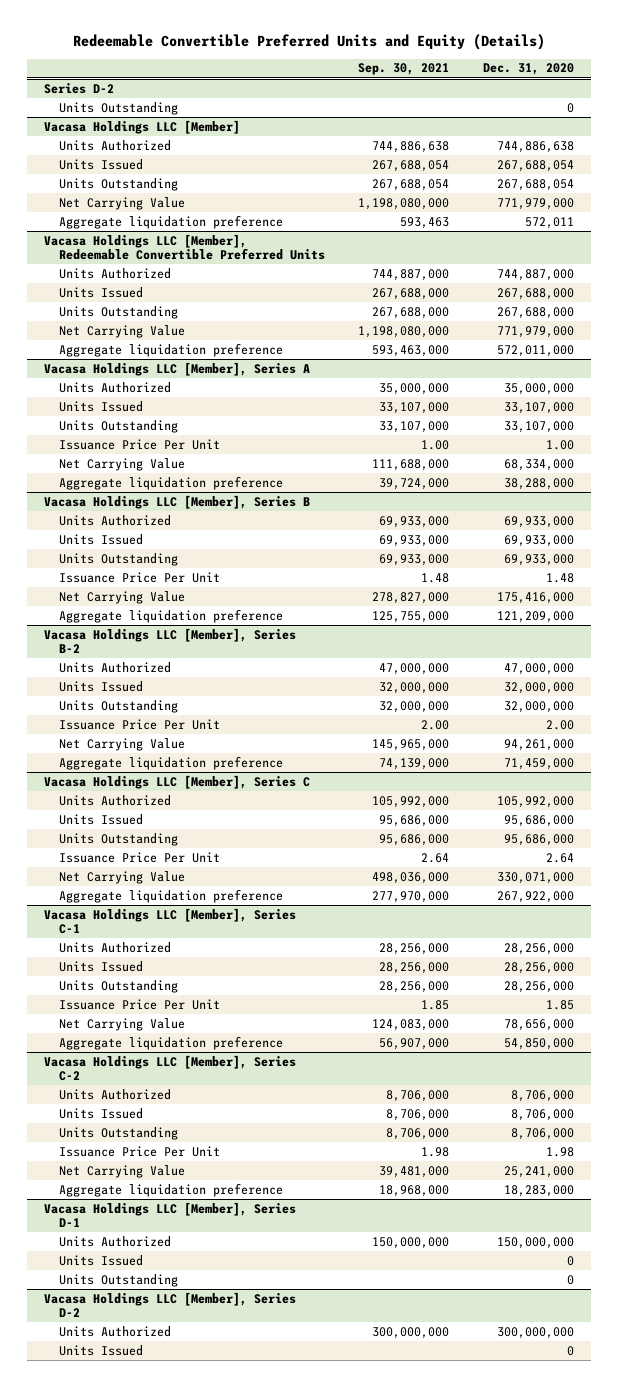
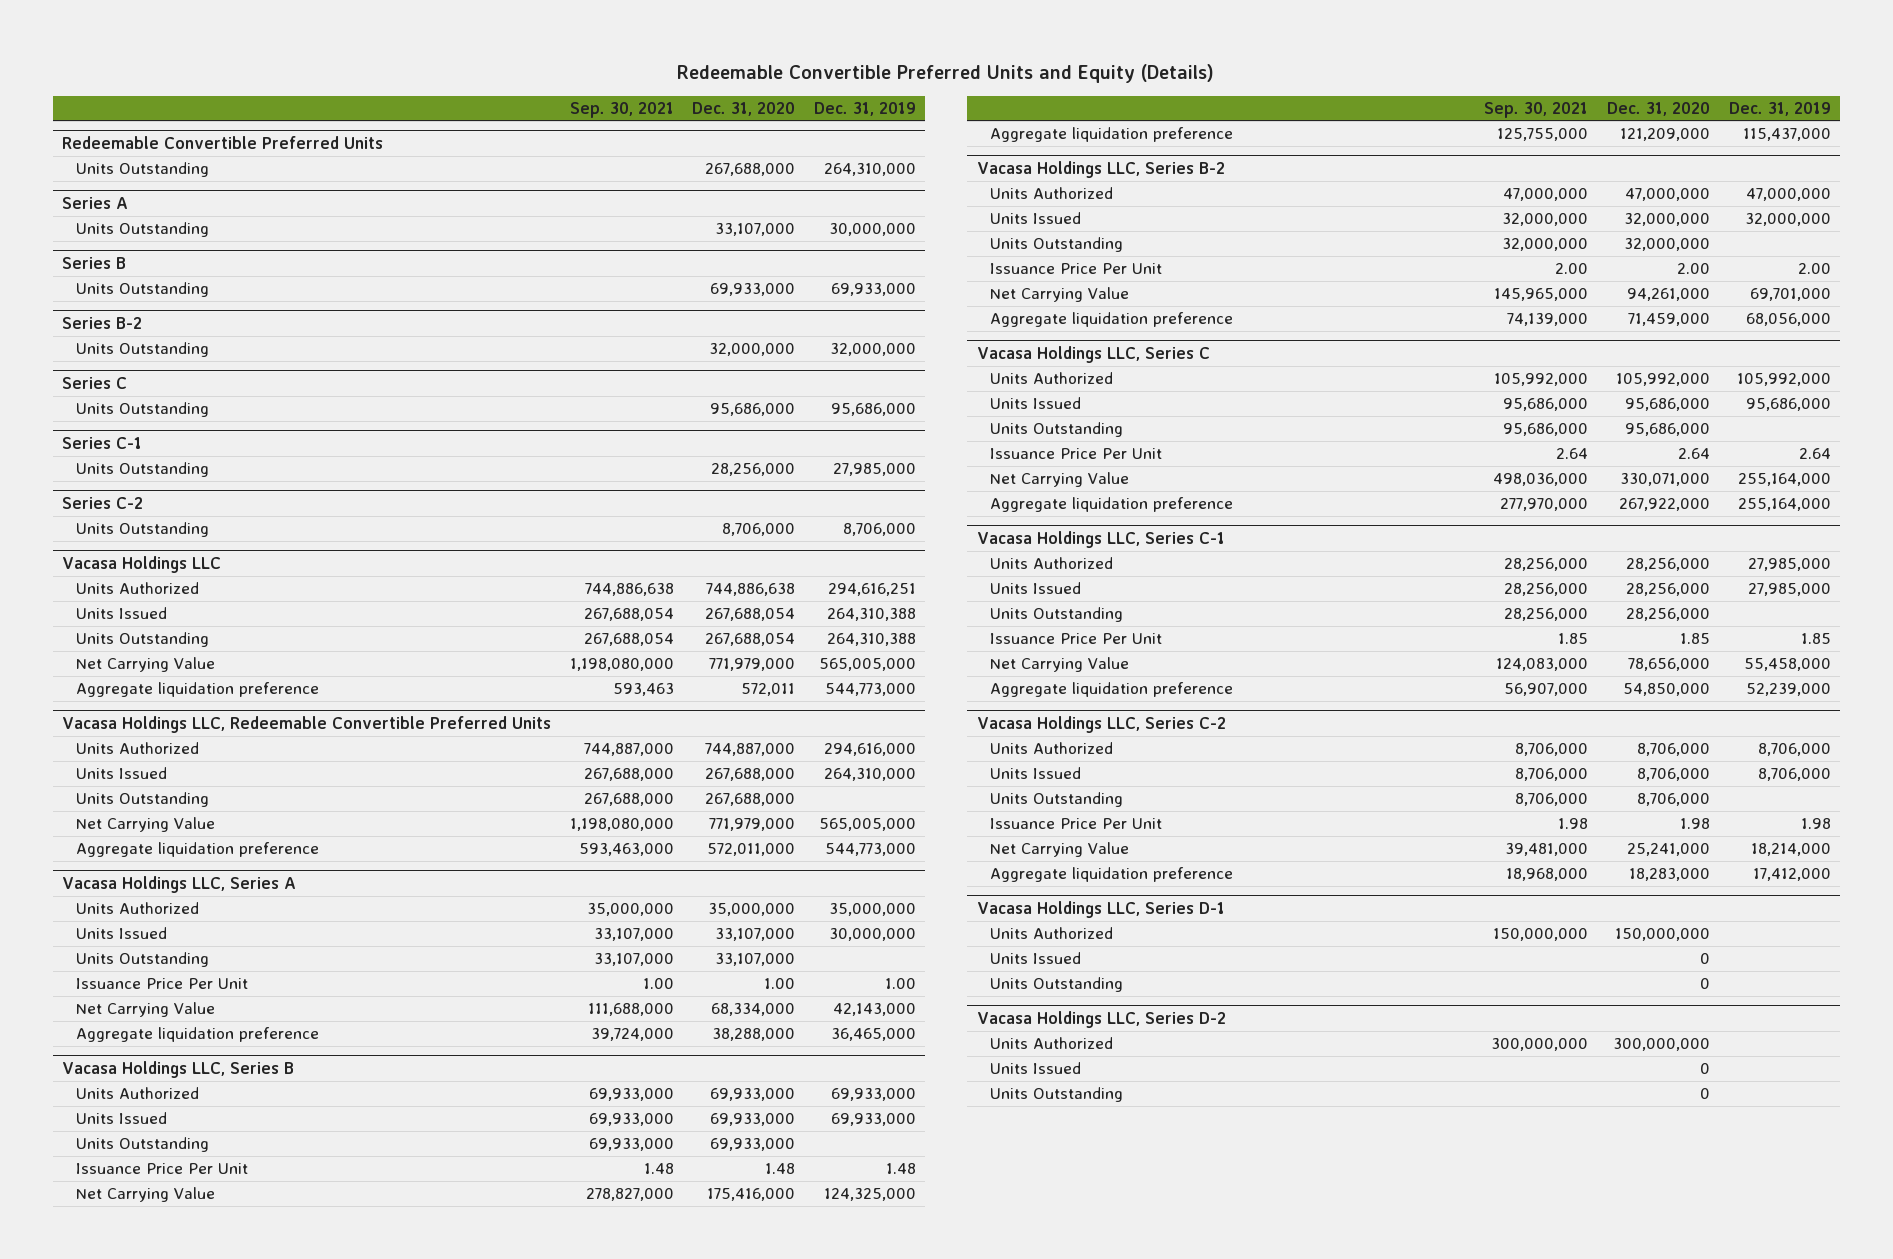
- | Sep. 30, 2021 | Dec. 31, 2020
+ | Sep. 30, 2021 | Dec. 31, 2020 | Dec. 31, 2019
- Series D-2
- Units Outstanding | | 0
- Vacasa Holdings LLC [Member]
+ Redeemable Convertible Preferred Units
+ Units Outstanding | | 267,688,000 | 264,310,000
+ Series A
+ Units Outstanding | | 33,107,000 | 30,000,000
+ Series B
+ Units Outstanding | | 69,933,000 | 69,933,000
+ Series B-2
+ Units Outstanding | | 32,000,000 | 32,000,000
+ Series C
+ Units Outstanding | | 95,686,000 | 95,686,000
+ Series C-1
+ Units Outstanding | | 28,256,000 | 27,985,000
+ Series C-2
+ Units Outstanding | | 8,706,000 | 8,706,000
+ Vacasa Holdings LLC
- Vacasa Holdings LLC [Member], Redeemable Convertible Preferred Units
+ Vacasa Holdings LLC, Redeemable Convertible Preferred Units
- Vacasa Holdings LLC [Member], Series A
+ Vacasa Holdings LLC, Series A
- Vacasa Holdings LLC [Member], Series B
+ Vacasa Holdings LLC, Series B
- Vacasa Holdings LLC [Member], Series B-2
+ Vacasa Holdings LLC, Series B-2
- Vacasa Holdings LLC [Member], Series C
+ Vacasa Holdings LLC, Series C
- Vacasa Holdings LLC [Member], Series C-1
+ Vacasa Holdings LLC, Series C-1
- Vacasa Holdings LLC [Member], Series C-2
+ Vacasa Holdings LLC, Series C-2
- Vacasa Holdings LLC [Member], Series D-1
+ Vacasa Holdings LLC, Series D-1
- Vacasa Holdings LLC [Member], Series D-2
+ Vacasa Holdings LLC, Series D-2
+ Units Outstanding | | 0 |

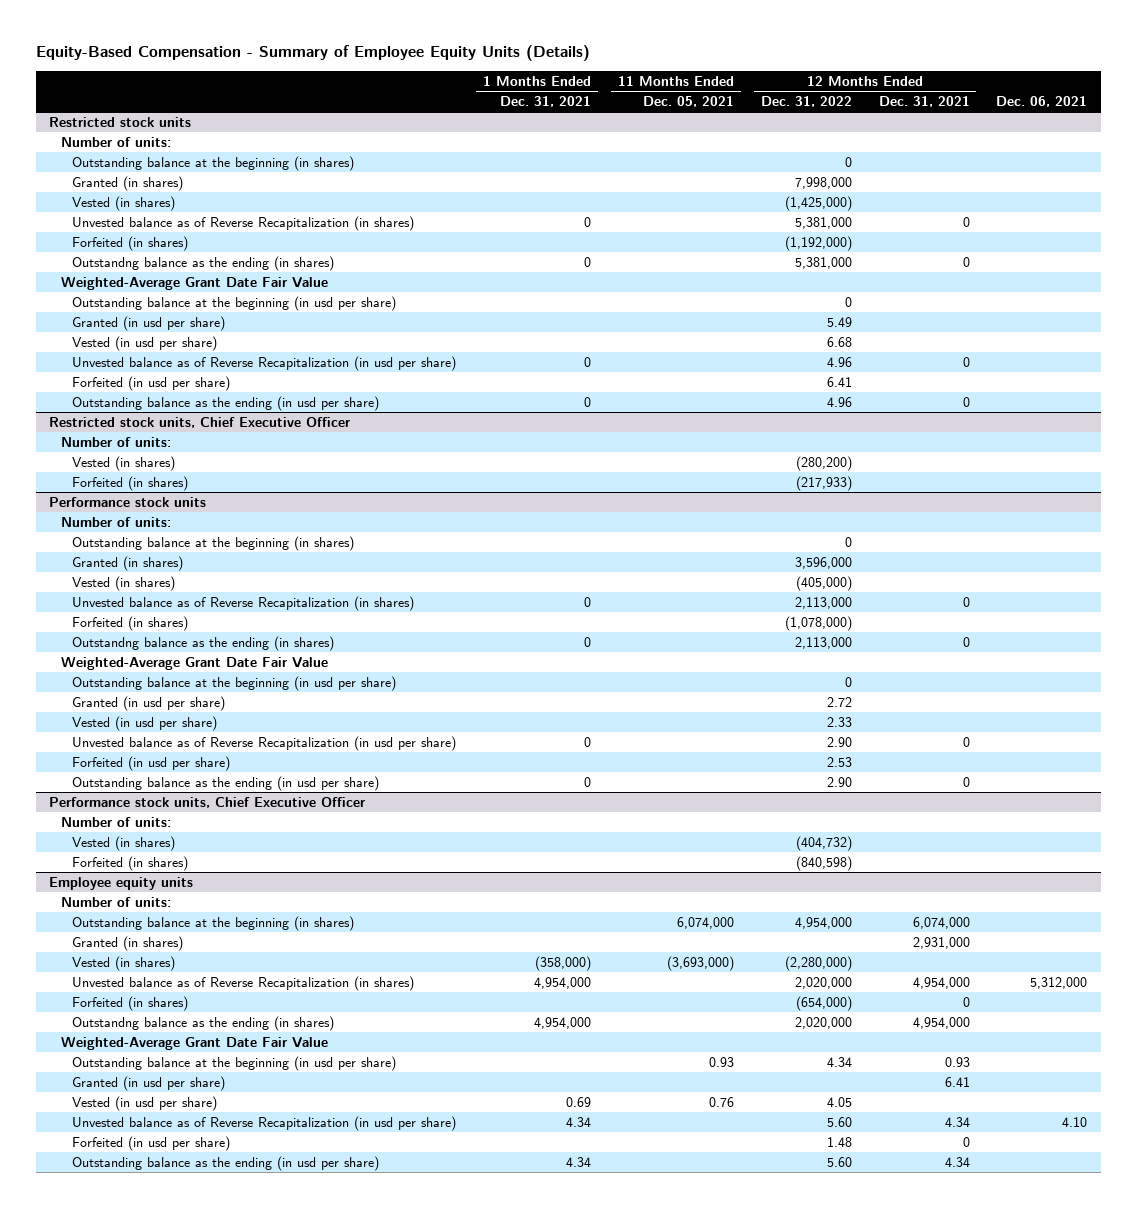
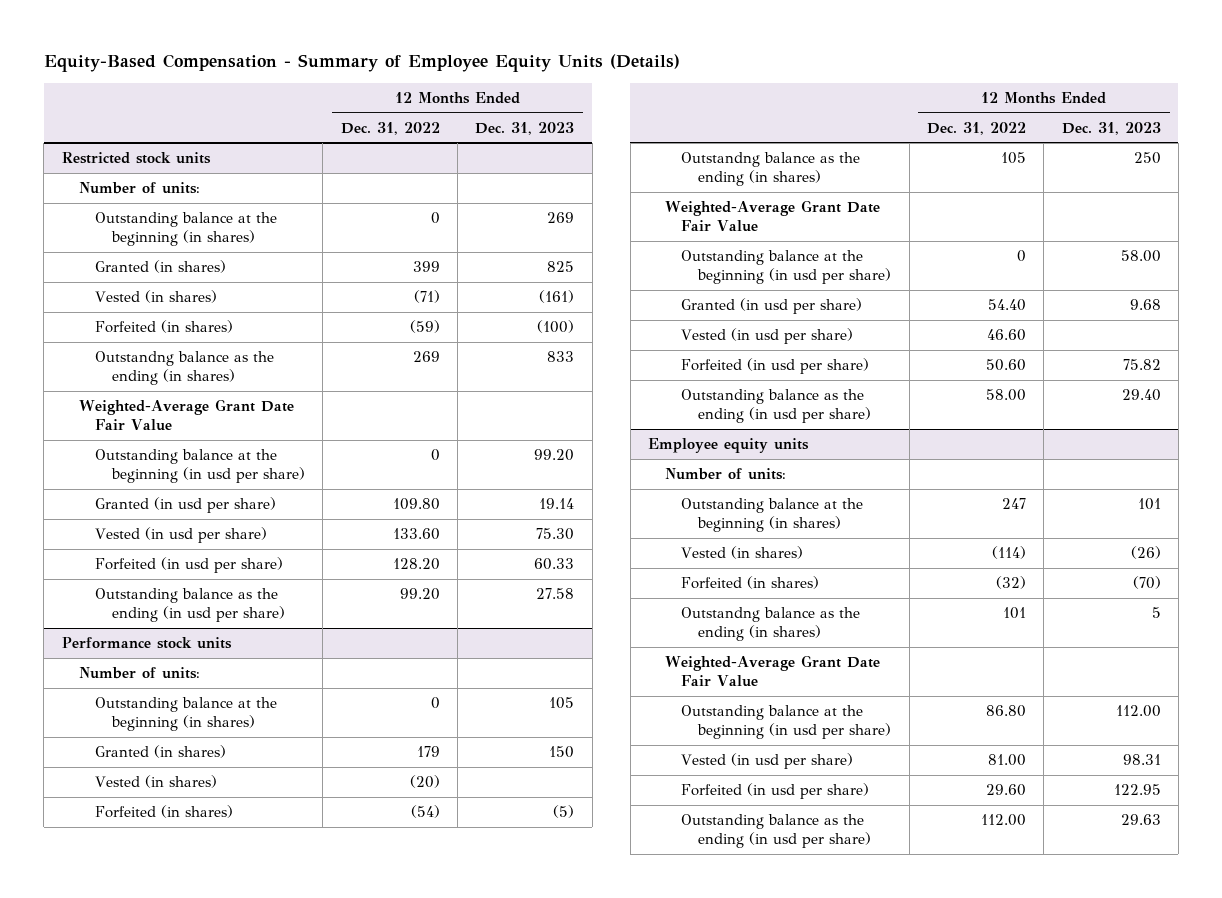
- | 1 Months Ended Dec. 31, 2021 | 11 Months Ended Dec. 05, 2021 | 12 Months Ended Dec. 31, 2022 | 12 Months Ended Dec. 31, 2021 | Dec. 06, 2021
+ | 12 Months Ended Dec. 31, 2022 | 12 Months Ended Dec. 31, 2023
@ Restricted stock units
- Granted (in shares) | | | 7,998,000 | |
- Vested (in shares) | | | (1,425,000) | |
- Unvested balance as of Reverse Recapitalization (in shares) | 0 | | 5,381,000 | 0 |
- Forfeited (in shares) | | | (1,192,000) | |
- Outstandng balance as the ending (in shares) | 0 | | 5,381,000 | 0 |
+ Granted (in shares) | 399 | 825
+ Vested (in shares) | (71) | (161)
+ Forfeited (in shares) | (59) | (100)
+ Outstandng balance as the ending (in shares) | 269 | 833
- Granted (in usd per share) | | | 5.49 | |
- Vested (in usd per share) | | | 6.68 | |
- Unvested balance as of Reverse Recapitalization (in usd per share) | 0 | | 4.96 | 0 |
- Forfeited (in usd per share) | | | 6.41 | |
- Outstanding balance as the ending (in usd per share) | 0 | | 4.96 | 0 |
- Restricted stock units, Chief Executive Officer
- Number of units:
- Vested (in shares) | | | (280,200) | |
- Forfeited (in shares) | | | (217,933) | |
@ Restricted stock units
+ Granted (in usd per share) | 109.80 | 19.14
+ Vested (in usd per share) | 133.60 | 75.30
+ Forfeited (in usd per share) | 128.20 | 60.33
+ Outstanding balance as the ending (in usd per share) | 99.20 | 27.58
@ Performance stock units
- Granted (in shares) | | | 3,596,000 | |
- Vested (in shares) | | | (405,000) | |
- Unvested balance as of Reverse Recapitalization (in shares) | 0 | | 2,113,000 | 0 |
- Forfeited (in shares) | | | (1,078,000) | |
- Outstandng balance as the ending (in shares) | 0 | | 2,113,000 | 0 |
+ Granted (in shares) | 179 | 150
+ Vested (in shares) | (20) |
+ Forfeited (in shares) | (54) | (5)
+ Outstandng balance as the ending (in shares) | 105 | 250
- Granted (in usd per share) | | | 2.72 | |
- Vested (in usd per share) | | | 2.33 | |
- Unvested balance as of Reverse Recapitalization (in usd per share) | 0 | | 2.90 | 0 |
- Forfeited (in usd per share) | | | 2.53 | |
- Outstanding balance as the ending (in usd per share) | 0 | | 2.90 | 0 |
- Performance stock units, Chief Executive Officer
- Number of units:
- Vested (in shares) | | | (404,732) | |
- Forfeited (in shares) | | | (840,598) | |
@ Performance stock units
+ Granted (in usd per share) | 54.40 | 9.68
+ Vested (in usd per share) | 46.60 |
+ Forfeited (in usd per share) | 50.60 | 75.82
+ Outstanding balance as the ending (in usd per share) | 58.00 | 29.40
@ Employee equity units
- Outstanding balance at the beginning (in shares) | | 6,074,000 | 4,954,000 | 6,074,000 |
- Granted (in shares) | | | | 2,931,000 |
- Vested (in shares) | (358,000) | (3,693,000) | (2,280,000) | |
- Unvested balance as of Reverse Recapitalization (in shares) | 4,954,000 | | 2,020,000 | 4,954,000 | 5,312,000
- Forfeited (in shares) | | | (654,000) | 0 |
- Outstandng balance as the ending (in shares) | 4,954,000 | | 2,020,000 | 4,954,000 |
+ Outstanding balance at the beginning (in shares) | 247 | 101
+ Vested (in shares) | (114) | (26)
+ Forfeited (in shares) | (32) | (70)
+ Outstandng balance as the ending (in shares) | 101 | 5
- Outstanding balance at the beginning (in usd per share) | | 0.93 | 4.34 | 0.93 |
- Granted (in usd per share) | | | | 6.41 |
- Vested (in usd per share) | 0.69 | 0.76 | 4.05 | |
- Unvested balance as of Reverse Recapitalization (in usd per share) | 4.34 | | 5.60 | 4.34 | 4.10
- Forfeited (in usd per share) | | | 1.48 | 0 |
- Outstanding balance as the ending (in usd per share) | 4.34 | | 5.60 | 4.34 |
+ Outstanding balance at the beginning (in usd per share) | 86.80 | 112.00
+ Vested (in usd per share) | 81.00 | 98.31
+ Forfeited (in usd per share) | 29.60 | 122.95
+ Outstanding balance as the ending (in usd per share) | 112.00 | 29.63

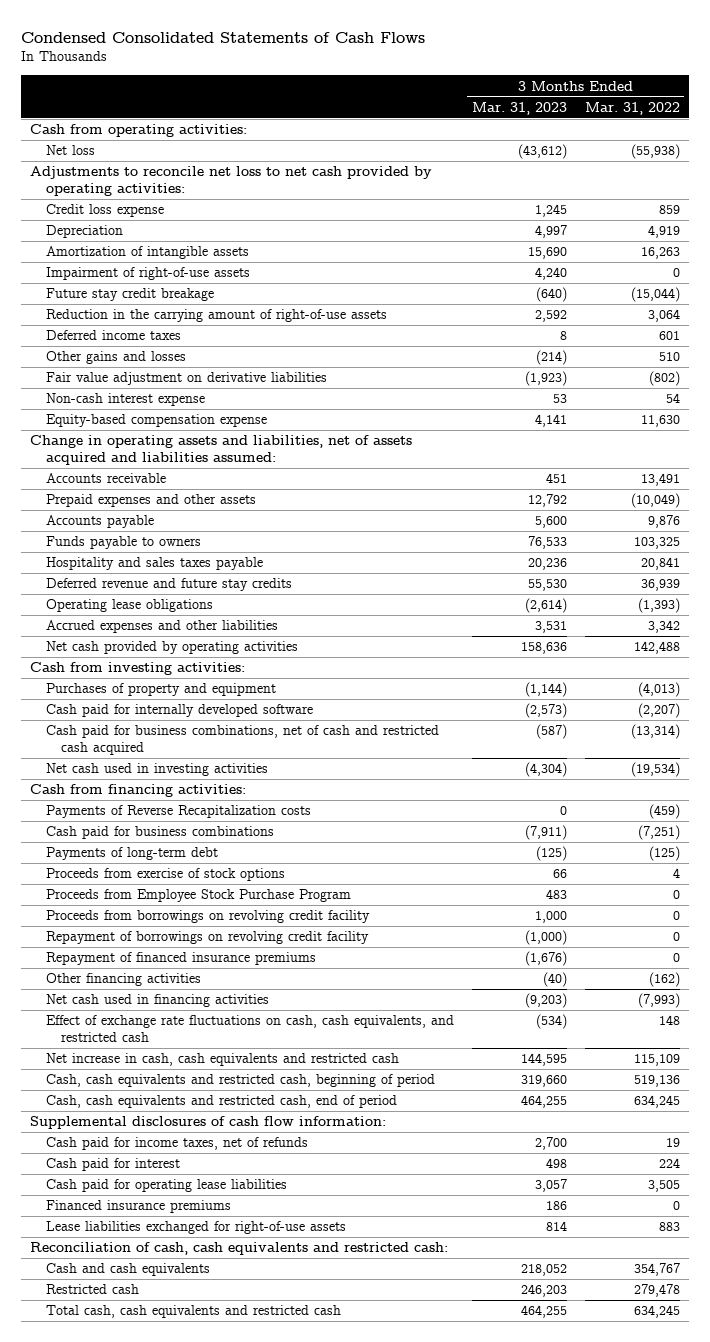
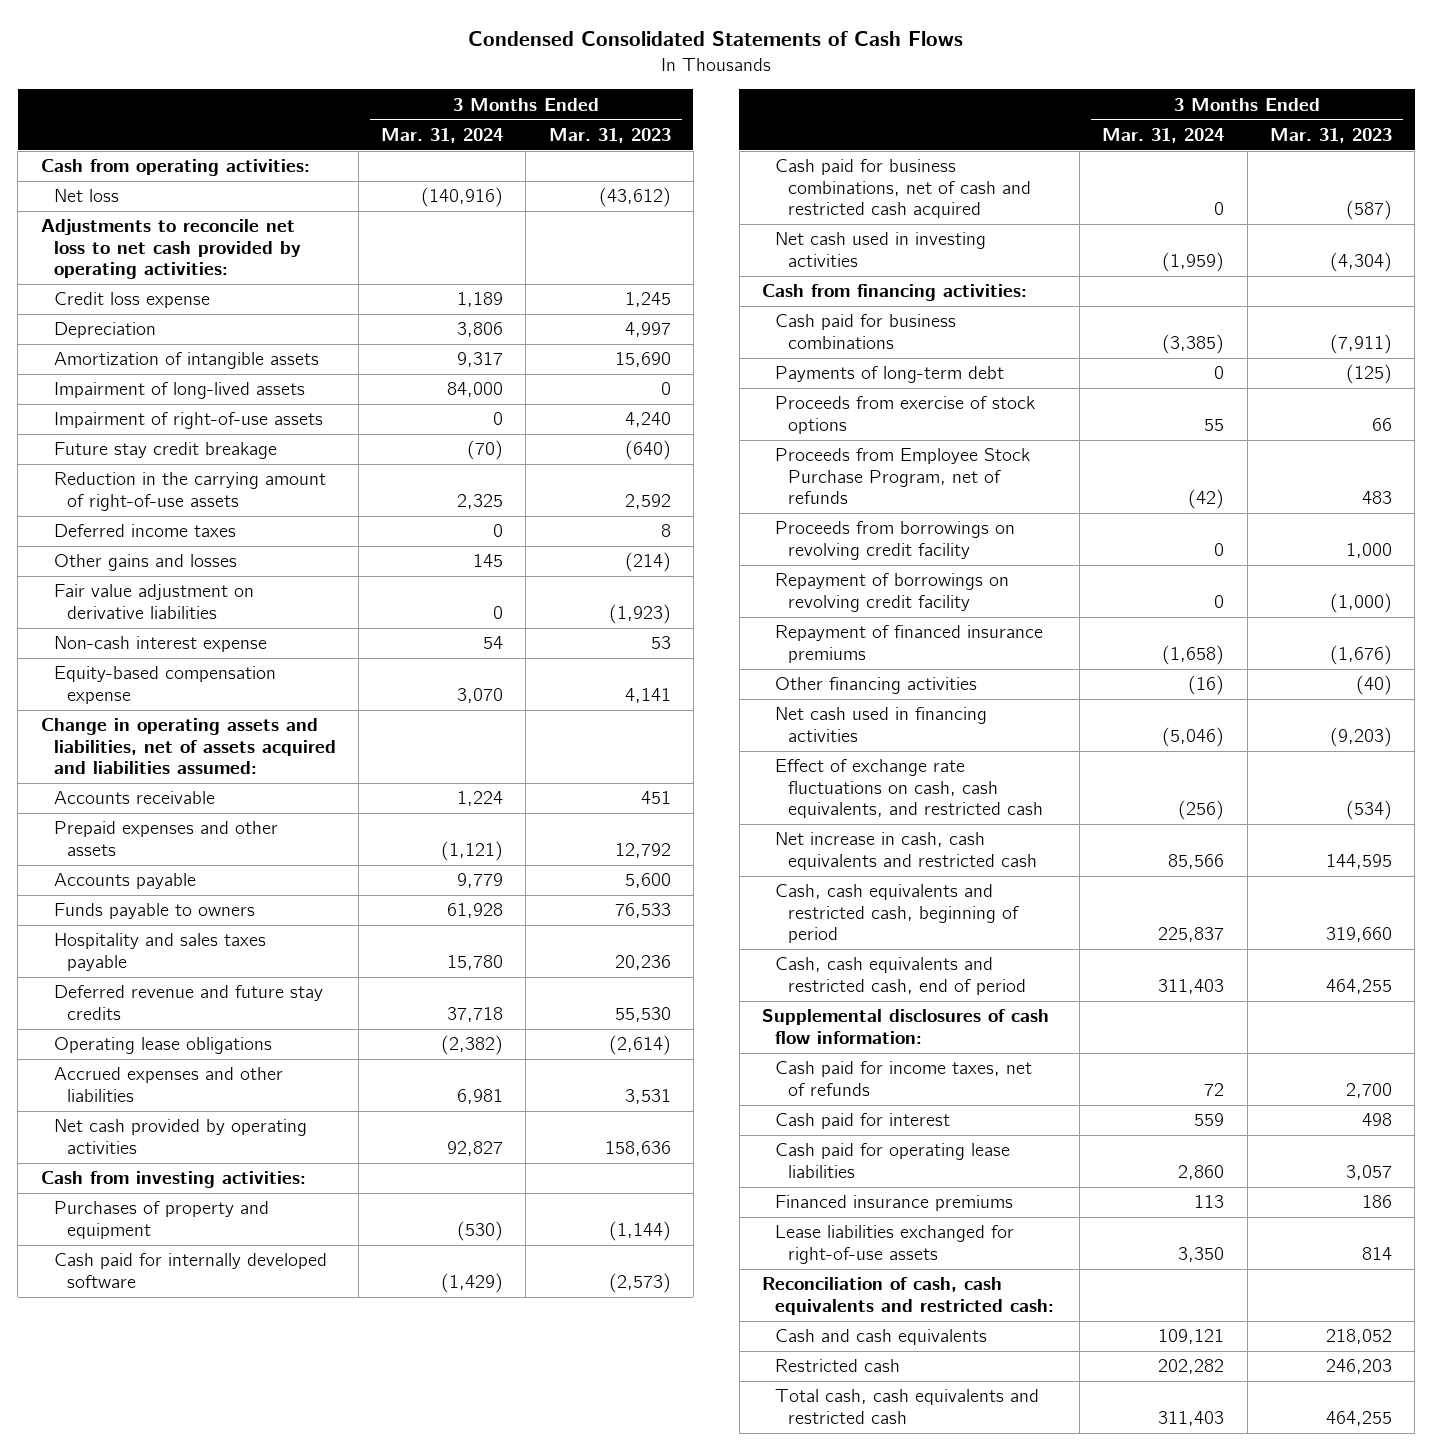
- | 3 Months Ended Mar. 31, 2023 | 3 Months Ended Mar. 31, 2022
+ | 3 Months Ended Mar. 31, 2024 | 3 Months Ended Mar. 31, 2023
+ Impairment of long-lived assets | 84,000 | 0
- Payments of Reverse Recapitalization costs | 0 | (459)
- Proceeds from Employee Stock Purchase Program | 483 | 0
+ Proceeds from Employee Stock Purchase Program, net of refunds | (42) | 483

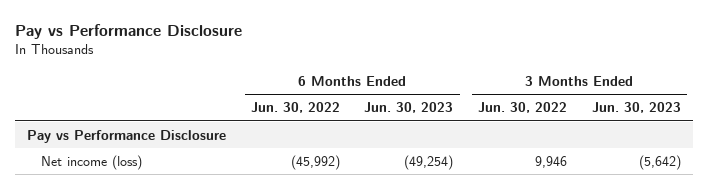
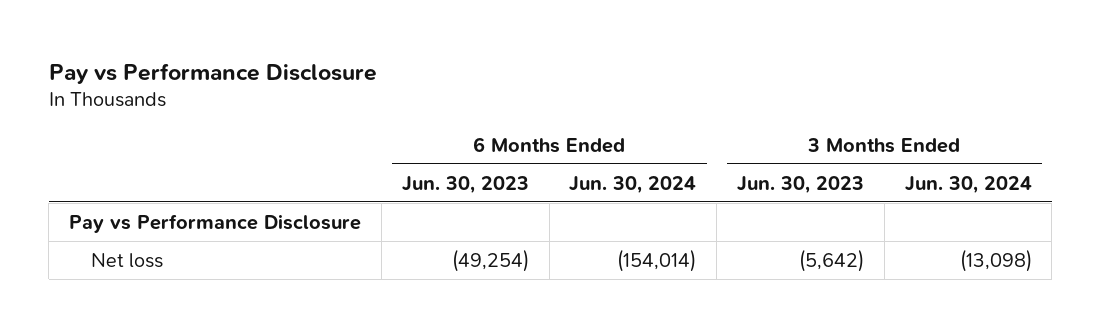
- | 6 Months Ended Jun. 30, 2022 | 6 Months Ended Jun. 30, 2023 | 3 Months Ended Jun. 30, 2022 | 3 Months Ended Jun. 30, 2023
+ | 6 Months Ended Jun. 30, 2023 | 6 Months Ended Jun. 30, 2024 | 3 Months Ended Jun. 30, 2023 | 3 Months Ended Jun. 30, 2024
- Net income (loss) | (45,992) | (49,254) | 9,946 | (5,642)
+ Net loss | (49,254) | (154,014) | (5,642) | (13,098)

